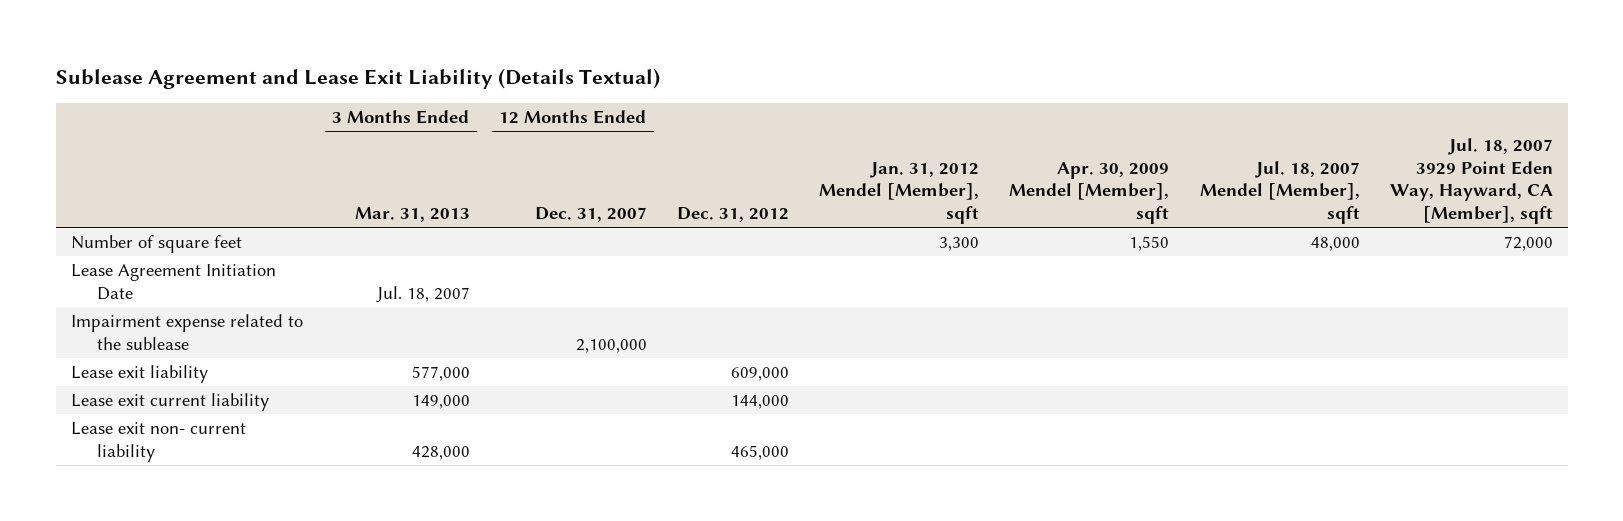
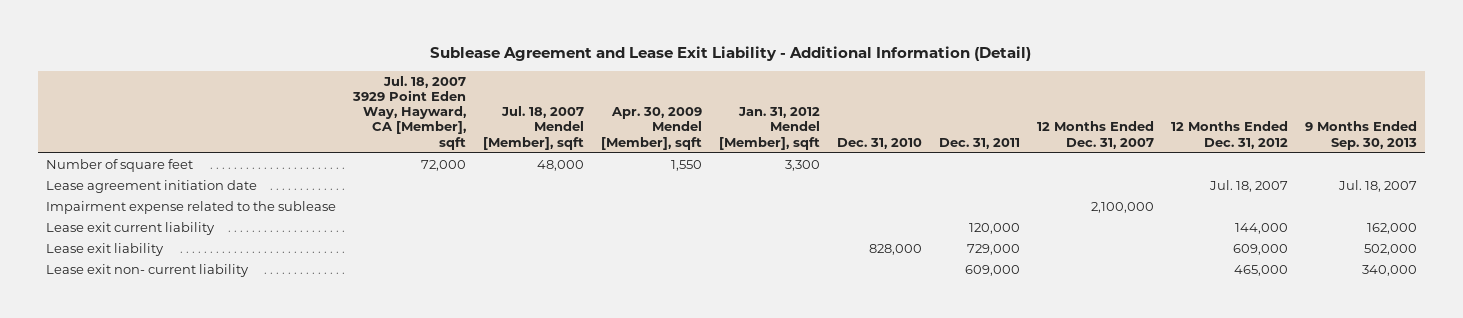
- Sublease Agreement and Lease Exit Liability (Details Textual)
+ Sublease Agreement and Lease Exit Liability - Additional Information (Detail)
- | 3 Months Ended Mar. 31, 2013 | 12 Months Ended Dec. 31, 2007 | Dec. 31, 2012 | Jan. 31, 2012 Mendel [Member], sqft | Apr. 30, 2009 Mendel [Member], sqft | Jul. 18, 2007 Mendel [Member], sqft | Jul. 18, 2007 3929 Point Eden Way, Hayward, CA [Member], sqft
+ | Jul. 18, 2007 3929 Point Eden Way, Hayward, CA [Member], sqft | Jul. 18, 2007 Mendel [Member], sqft | Apr. 30, 2009 Mendel [Member], sqft | Jan. 31, 2012 Mendel [Member], sqft | Dec. 31, 2010 | Dec. 31, 2011 | 12 Months Ended Dec. 31, 2007 | 12 Months Ended Dec. 31, 2012 | 9 Months Ended Sep. 30, 2013
- Lease Agreement Initiation Date | Jul. 18, 2007 | | | | | |
+ Lease agreement initiation date | | | | | | | | Jul. 18, 2007 | Jul. 18, 2007
moved down: Lease exit liability | | | | | 828,000 | 729,000 | | 609,000 | 502,000

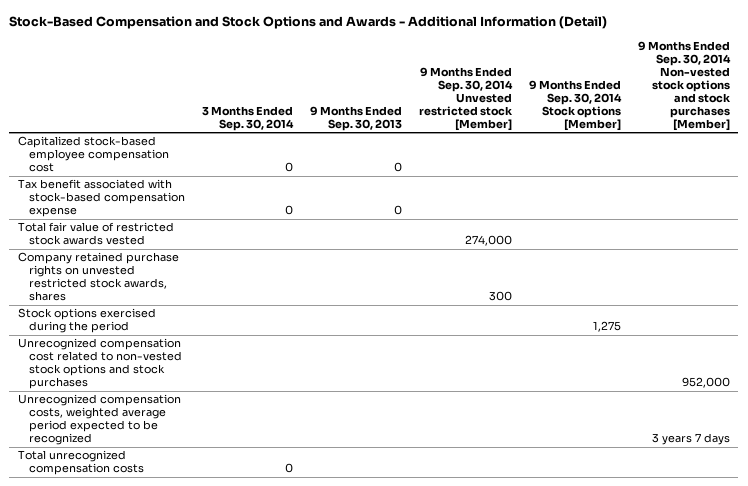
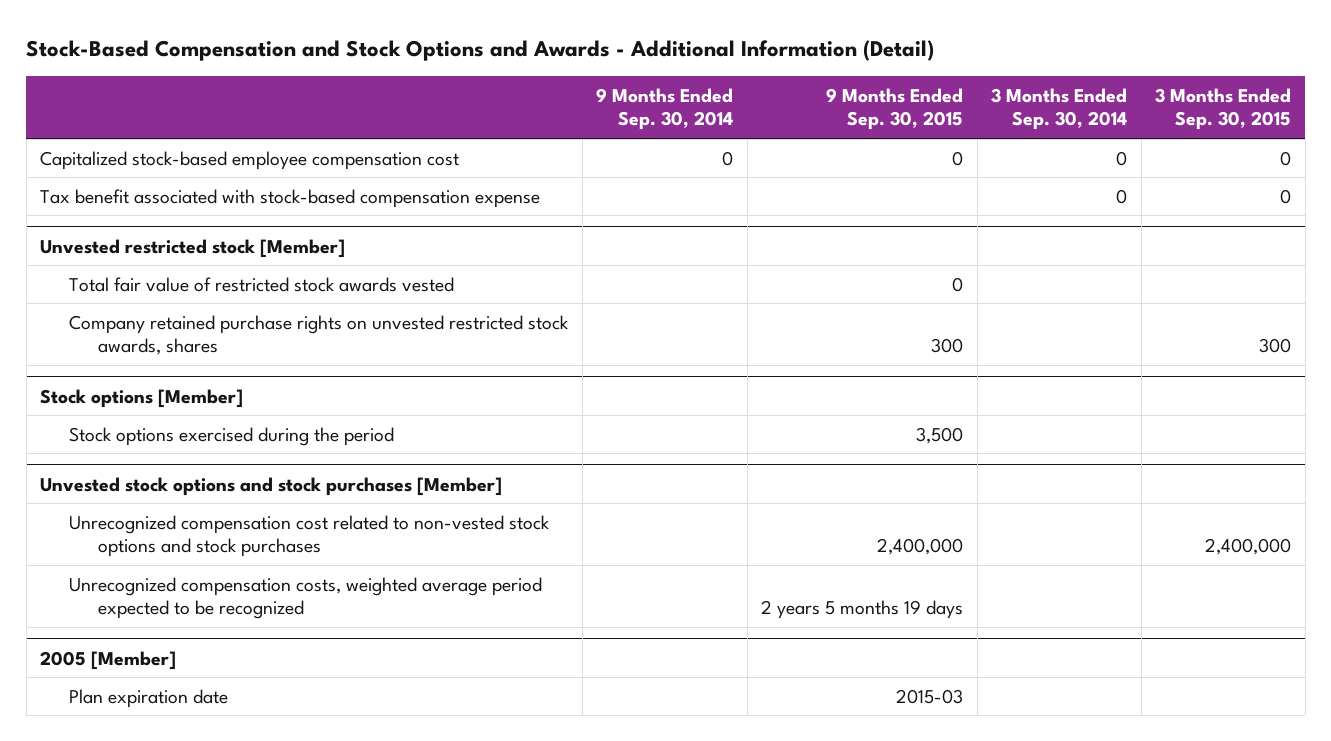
- | 3 Months Ended Sep. 30, 2014 | 9 Months Ended Sep. 30, 2013 | 9 Months Ended Sep. 30, 2014 Unvested restricted stock [Member] | 9 Months Ended Sep. 30, 2014 Stock options [Member] | 9 Months Ended Sep. 30, 2014 Non-vested stock options and stock purchases [Member]
+ | 9 Months Ended Sep. 30, 2014 | 9 Months Ended Sep. 30, 2015 | 3 Months Ended Sep. 30, 2014 | 3 Months Ended Sep. 30, 2015
- Total fair value of restricted stock awards vested | | | 274,000 | |
- Company retained purchase rights on unvested restricted stock awards, shares | | | 300 | |
- Stock options exercised during the period | | | | 1,275 |
- Unrecognized compensation cost related to non-vested stock options and stock purchases | | | | | 952,000
- Unrecognized compensation costs, weighted average period expected to be recognized | | | | | 3 years 7 days
- Total unrecognized compensation costs | 0 | | | |
+ Unvested restricted stock [Member]
+ Total fair value of restricted stock awards vested | | 0 | |
+ Company retained purchase rights on unvested restricted stock awards, shares | | 300 | | 300
+ Stock options [Member]
+ Stock options exercised during the period | | 3,500 | |
+ Unvested stock options and stock purchases [Member]
+ Unrecognized compensation cost related to non-vested stock options and stock purchases | | 2,400,000 | | 2,400,000
+ Unrecognized compensation costs, weighted average period expected to be recognized | | 2 years 5 months 19 days | |
+ 2005 [Member]
+ Plan expiration date | | 2015-03 | |

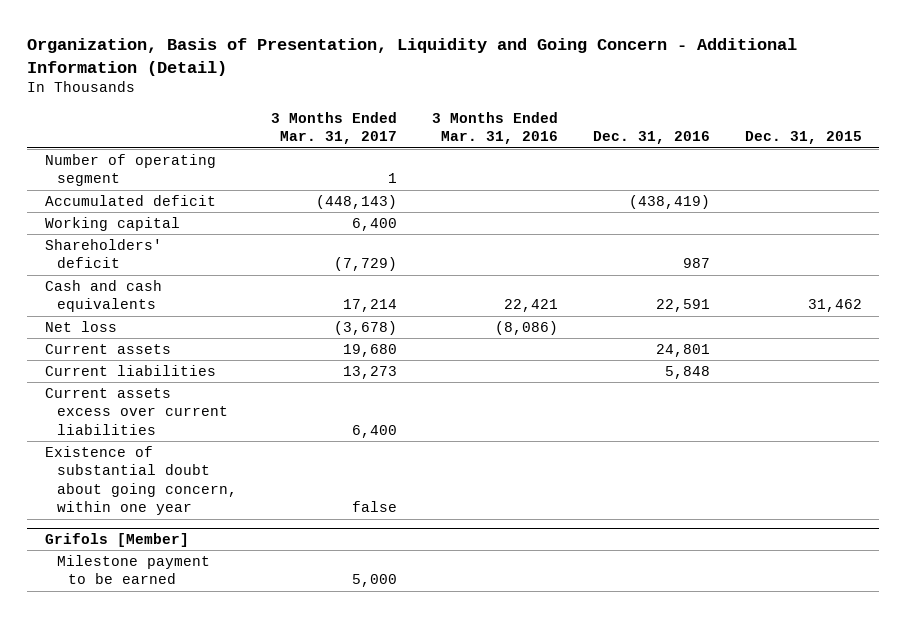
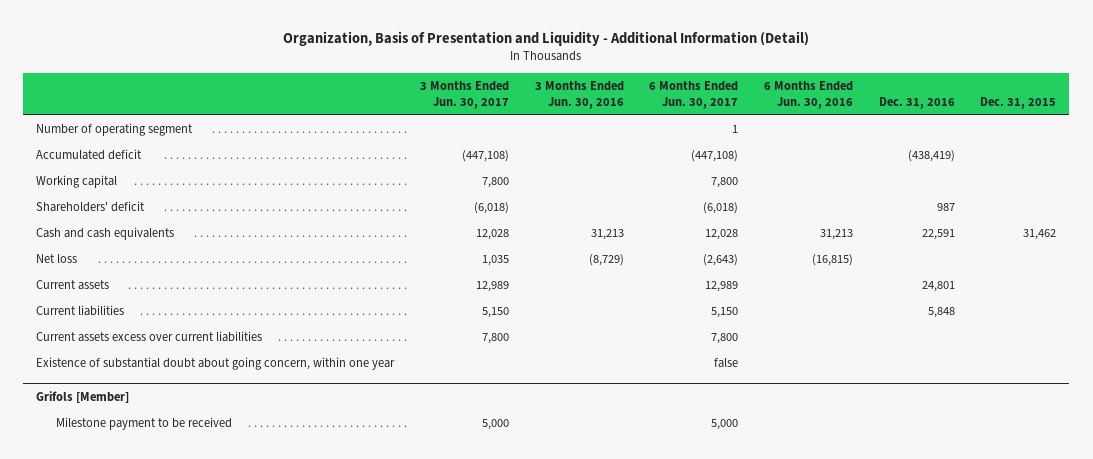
- Organization, Basis of Presentation, Liquidity and Going Concern - Additional Information (Detail)
+ Organization, Basis of Presentation and Liquidity - Additional Information (Detail)
- | 3 Months Ended Mar. 31, 2017 | 3 Months Ended Mar. 31, 2016 | Dec. 31, 2016 | Dec. 31, 2015
+ | 3 Months Ended Jun. 30, 2017 | 3 Months Ended Jun. 30, 2016 | 6 Months Ended Jun. 30, 2017 | 6 Months Ended Jun. 30, 2016 | Dec. 31, 2016 | Dec. 31, 2015
@ Grifols [Member]
- Milestone payment to be earned | 5,000 | | |
+ Milestone payment to be received | 5,000 | | 5,000 | | |

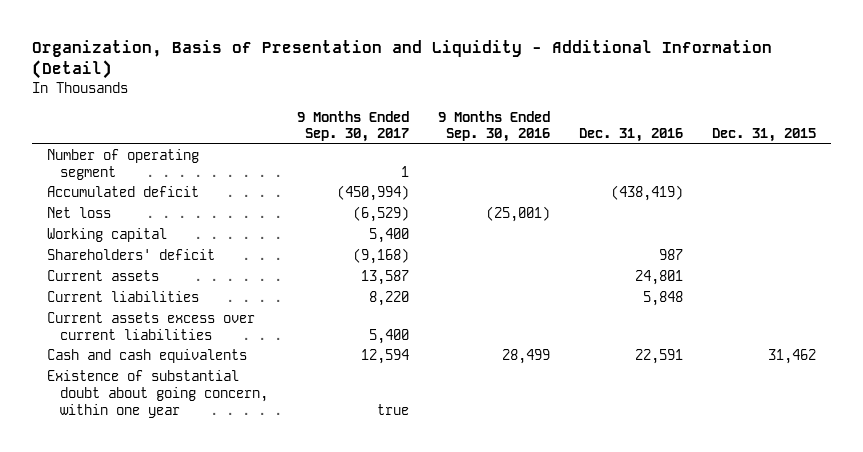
- | 3 Months Ended Jun. 30, 2017 | 3 Months Ended Jun. 30, 2016 | 6 Months Ended Jun. 30, 2017 | 6 Months Ended Jun. 30, 2016 | Dec. 31, 2016 | Dec. 31, 2015
+ | 9 Months Ended Sep. 30, 2017 | 9 Months Ended Sep. 30, 2016 | Dec. 31, 2016 | Dec. 31, 2015
moved up: Net loss | (6,529) | (25,001) | |
moved down: Cash and cash equivalents | 12,594 | 28,499 | 22,591 | 31,462
- Grifols [Member]
- Milestone payment to be received | 5,000 | | 5,000 | | |

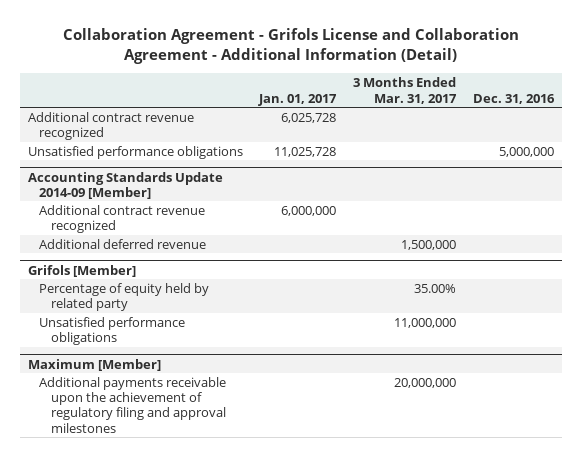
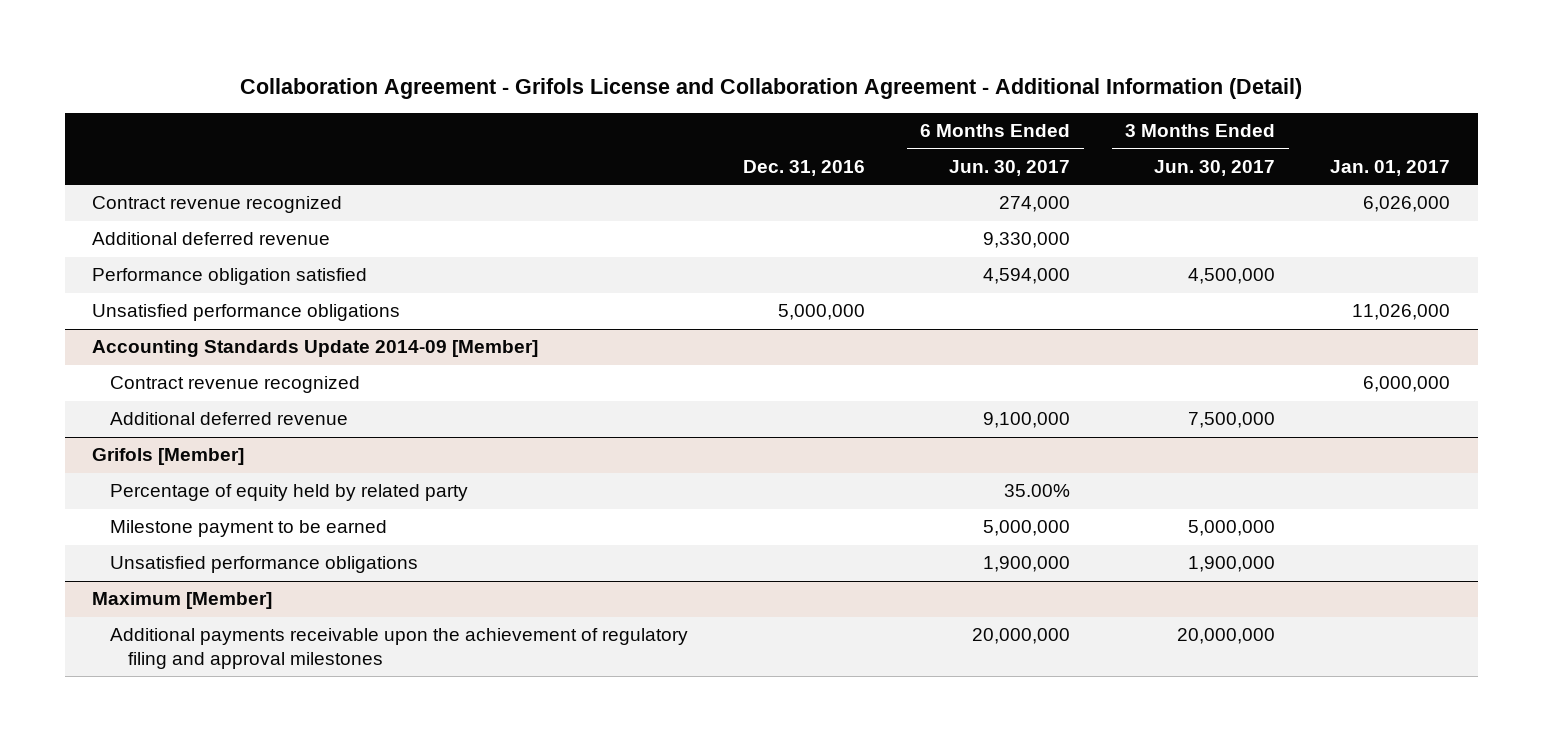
- | Jan. 01, 2017 | 3 Months Ended Mar. 31, 2017 | Dec. 31, 2016
+ | Dec. 31, 2016 | 6 Months Ended Jun. 30, 2017 | 3 Months Ended Jun. 30, 2017 | Jan. 01, 2017
- Additional contract revenue recognized | 6,025,728 | |
- Unsatisfied performance obligations | 11,025,728 | | 5,000,000
+ Contract revenue recognized | | 274,000 | | 6,026,000
+ Additional deferred revenue | | 9,330,000 | |
+ Performance obligation satisfied | | 4,594,000 | 4,500,000 |
+ Unsatisfied performance obligations | 5,000,000 | | | 11,026,000
@ Accounting Standards Update 2014-09 [Member]
- Additional contract revenue recognized | 6,000,000 | |
+ Contract revenue recognized | | | | 6,000,000
@ Grifols [Member]
+ Milestone payment to be earned | | 5,000,000 | 5,000,000 |

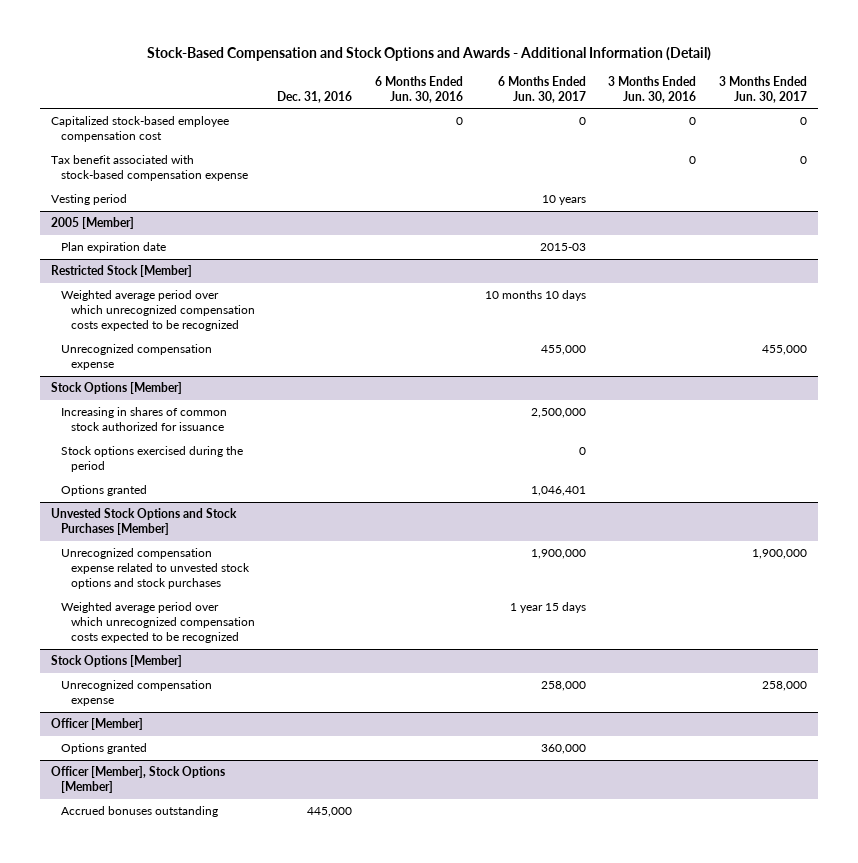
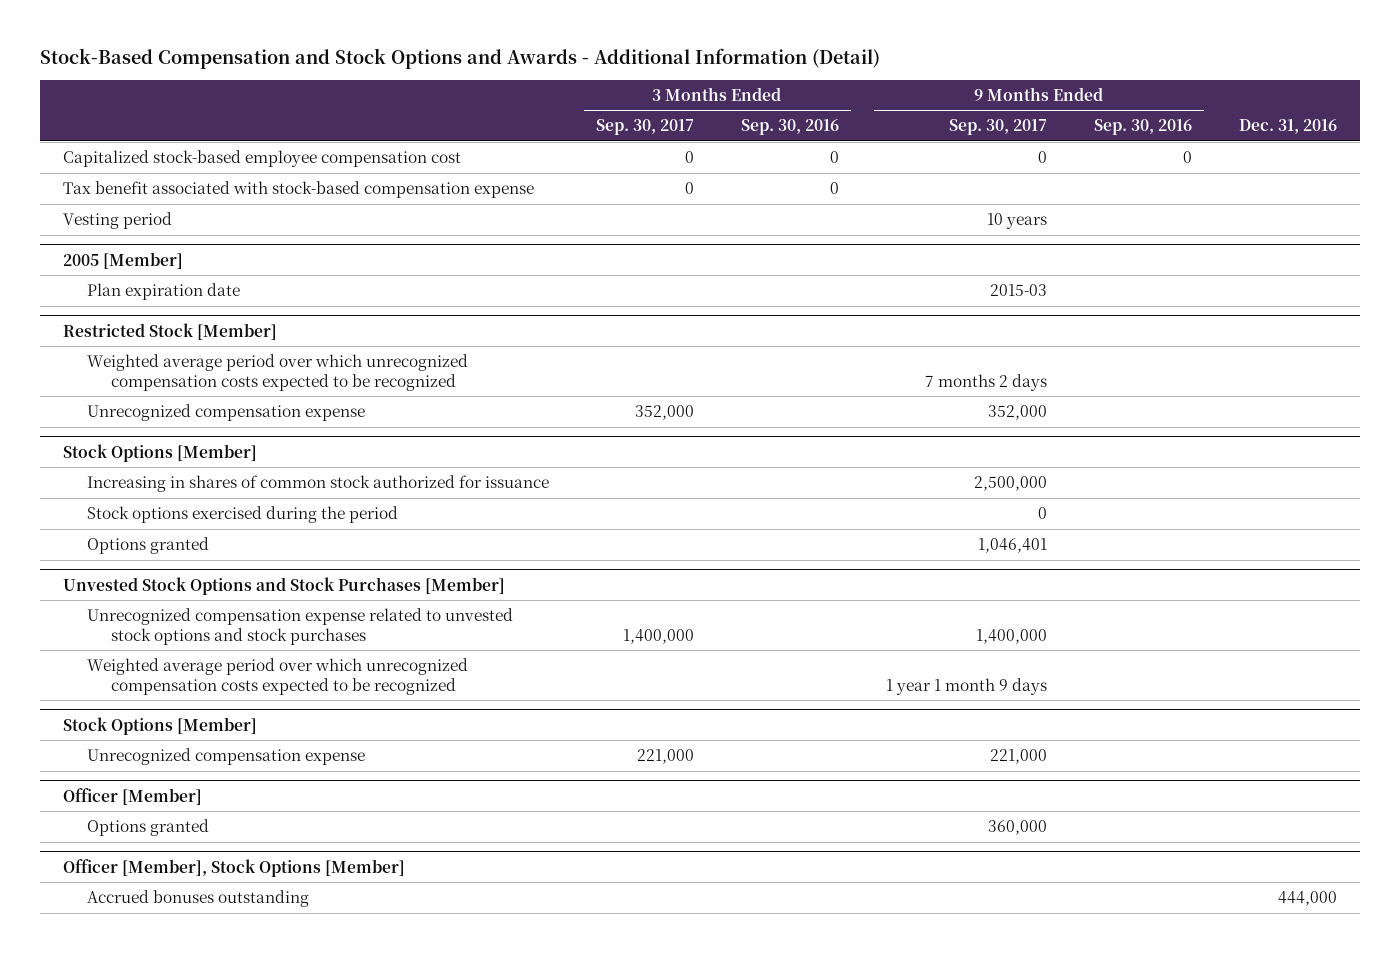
- | Dec. 31, 2016 | 6 Months Ended Jun. 30, 2016 | 6 Months Ended Jun. 30, 2017 | 3 Months Ended Jun. 30, 2016 | 3 Months Ended Jun. 30, 2017
+ | 3 Months Ended Sep. 30, 2017 | 3 Months Ended Sep. 30, 2016 | 9 Months Ended Sep. 30, 2017 | 9 Months Ended Sep. 30, 2016 | Dec. 31, 2016
@ Officer [Member], Stock Options [Member]
- Accrued bonuses outstanding | 445,000 | | | |
+ Accrued bonuses outstanding | | | | | 444,000

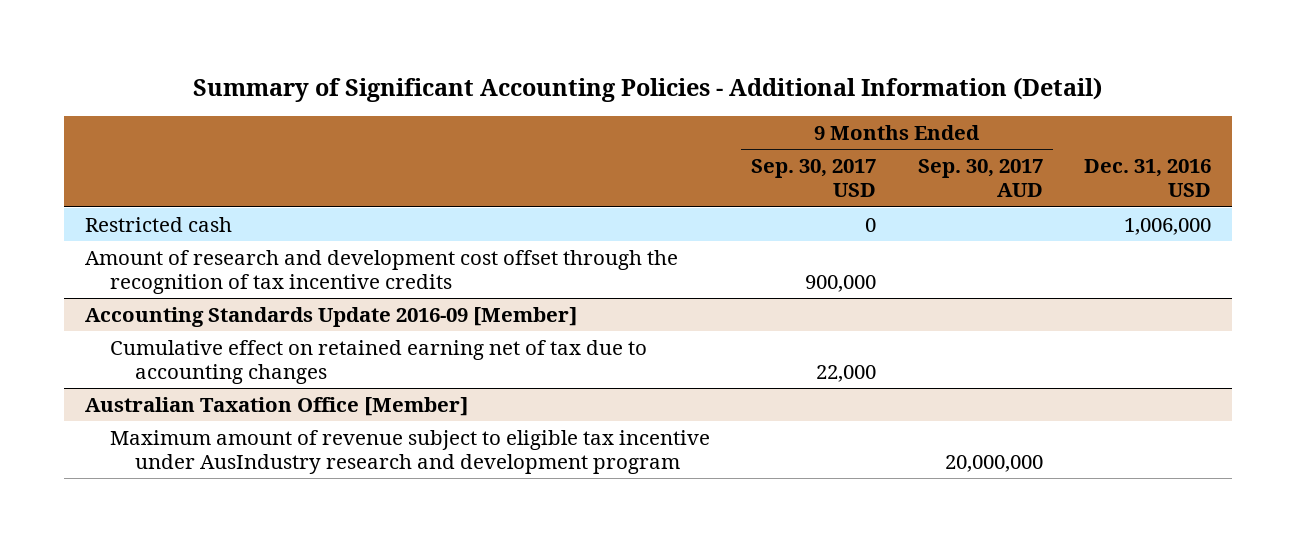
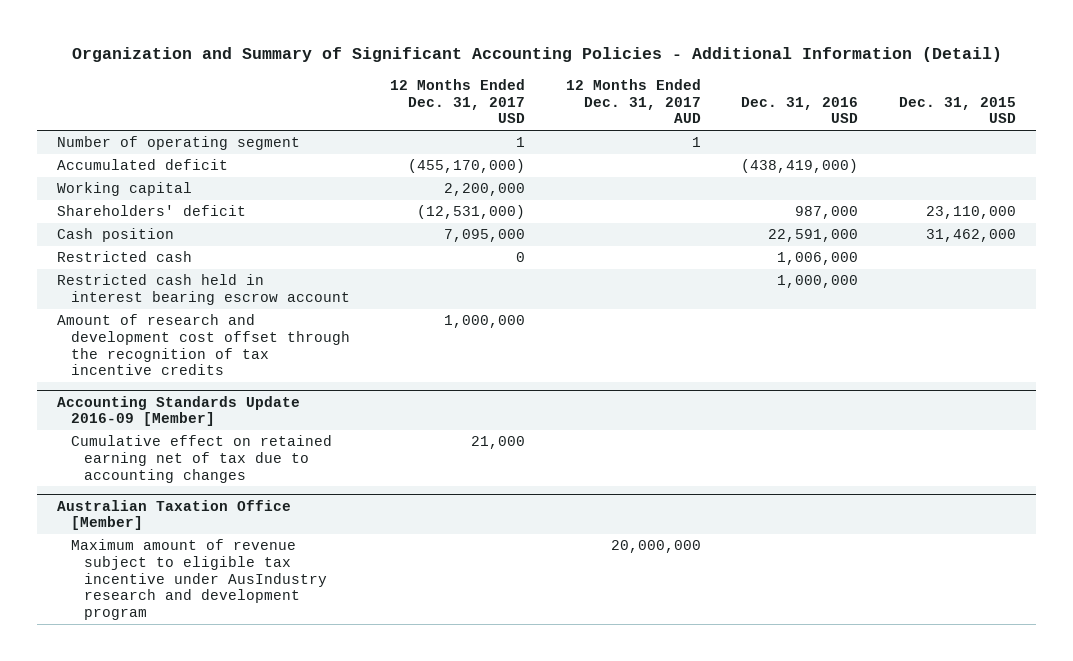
- Summary of Significant Accounting Policies - Additional Information (Detail)
+ Organization and Summary of Significant Accounting Policies - Additional Information (Detail)
- | 9 Months Ended Sep. 30, 2017 USD | 9 Months Ended Sep. 30, 2017 AUD | Dec. 31, 2016 USD
+ | 12 Months Ended Dec. 31, 2017 USD | 12 Months Ended Dec. 31, 2017 AUD | Dec. 31, 2016 USD | Dec. 31, 2015 USD
+ Number of operating segment | 1 | 1 | |
+ Accumulated deficit | (455,170,000) | | (438,419,000) |
+ Working capital | 2,200,000 | | |
+ Shareholders' deficit | (12,531,000) | | 987,000 | 23,110,000
+ Cash position | 7,095,000 | | 22,591,000 | 31,462,000
+ Restricted cash held in interest bearing escrow account | | | 1,000,000 |

